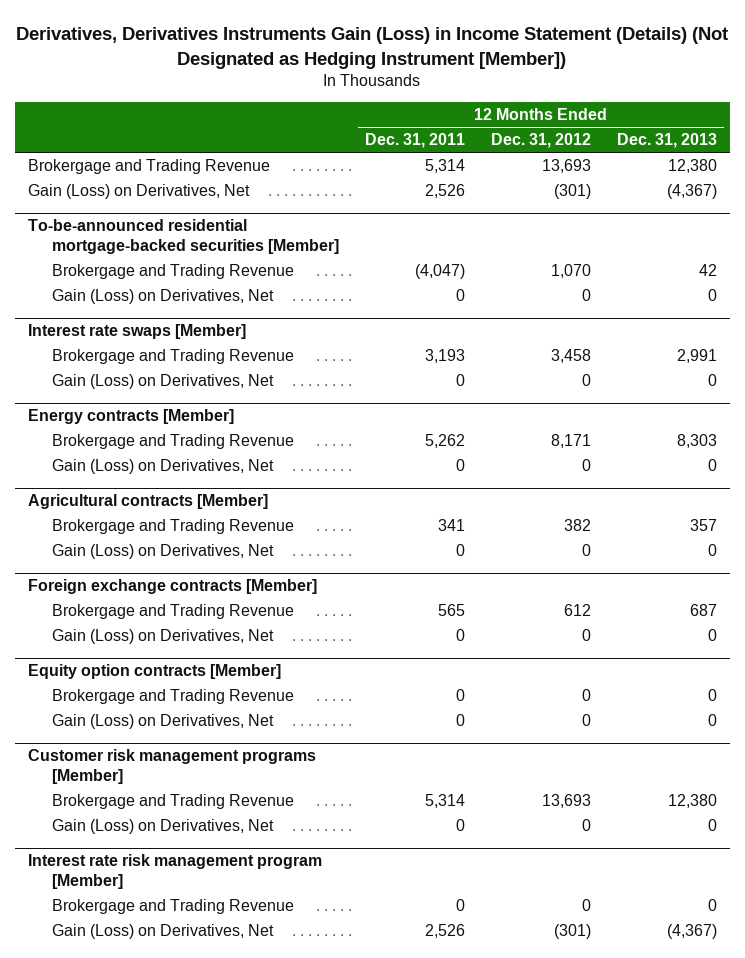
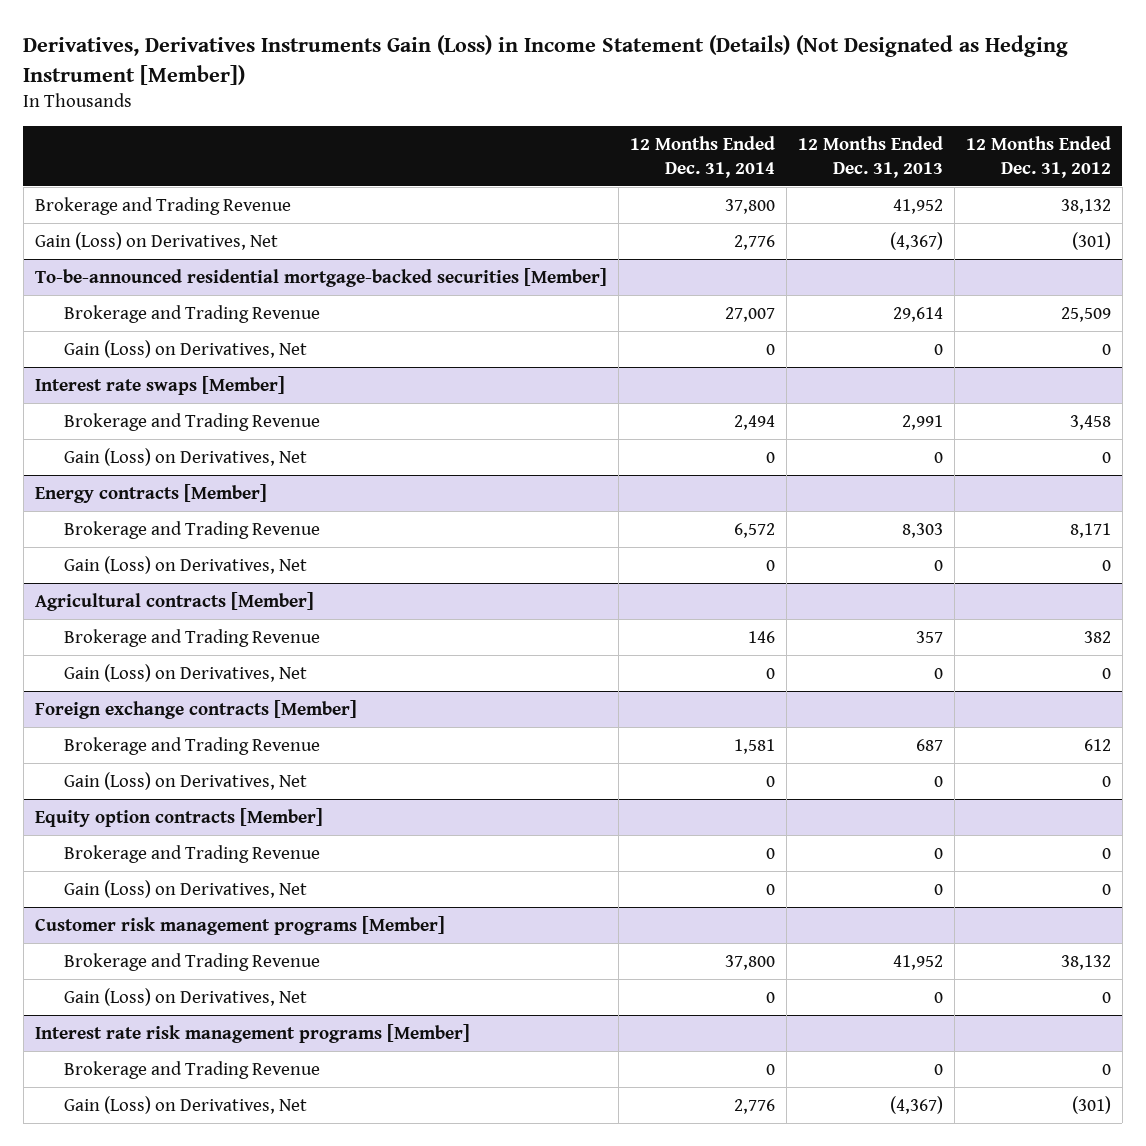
- | 12 Months Ended Dec. 31, 2011 | 12 Months Ended Dec. 31, 2012 | 12 Months Ended Dec. 31, 2013
+ | 12 Months Ended Dec. 31, 2014 | 12 Months Ended Dec. 31, 2013 | 12 Months Ended Dec. 31, 2012
- Brokergage and Trading Revenue | 5,314 | 13,693 | 12,380
+ Brokerage and Trading Revenue | 37,800 | 41,952 | 38,132
@ To-be-announced residential mortgage-backed securities [Member]
- Brokergage and Trading Revenue | (4,047) | 1,070 | 42
+ Brokerage and Trading Revenue | 27,007 | 29,614 | 25,509
@ Interest rate swaps [Member]
- Brokergage and Trading Revenue | 3,193 | 3,458 | 2,991
+ Brokerage and Trading Revenue | 2,494 | 2,991 | 3,458
@ Energy contracts [Member]
- Brokergage and Trading Revenue | 5,262 | 8,171 | 8,303
+ Brokerage and Trading Revenue | 6,572 | 8,303 | 8,171
@ Agricultural contracts [Member]
- Brokergage and Trading Revenue | 341 | 382 | 357
+ Brokerage and Trading Revenue | 146 | 357 | 382
@ Foreign exchange contracts [Member]
- Brokergage and Trading Revenue | 565 | 612 | 687
+ Brokerage and Trading Revenue | 1,581 | 687 | 612
@ Equity option contracts [Member]
- Brokergage and Trading Revenue | 0 | 0 | 0
+ Brokerage and Trading Revenue | 0 | 0 | 0
@ Customer risk management programs [Member]
- Brokergage and Trading Revenue | 5,314 | 13,693 | 12,380
+ Brokerage and Trading Revenue | 37,800 | 41,952 | 38,132
- Interest rate risk management program [Member]
- Brokergage and Trading Revenue | 0 | 0 | 0
+ Interest rate risk management programs [Member]
+ Brokerage and Trading Revenue | 0 | 0 | 0

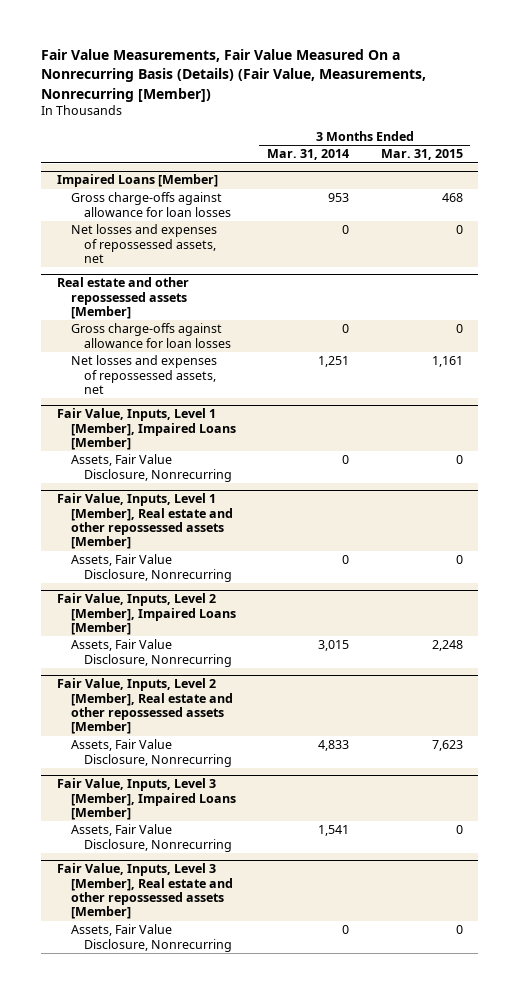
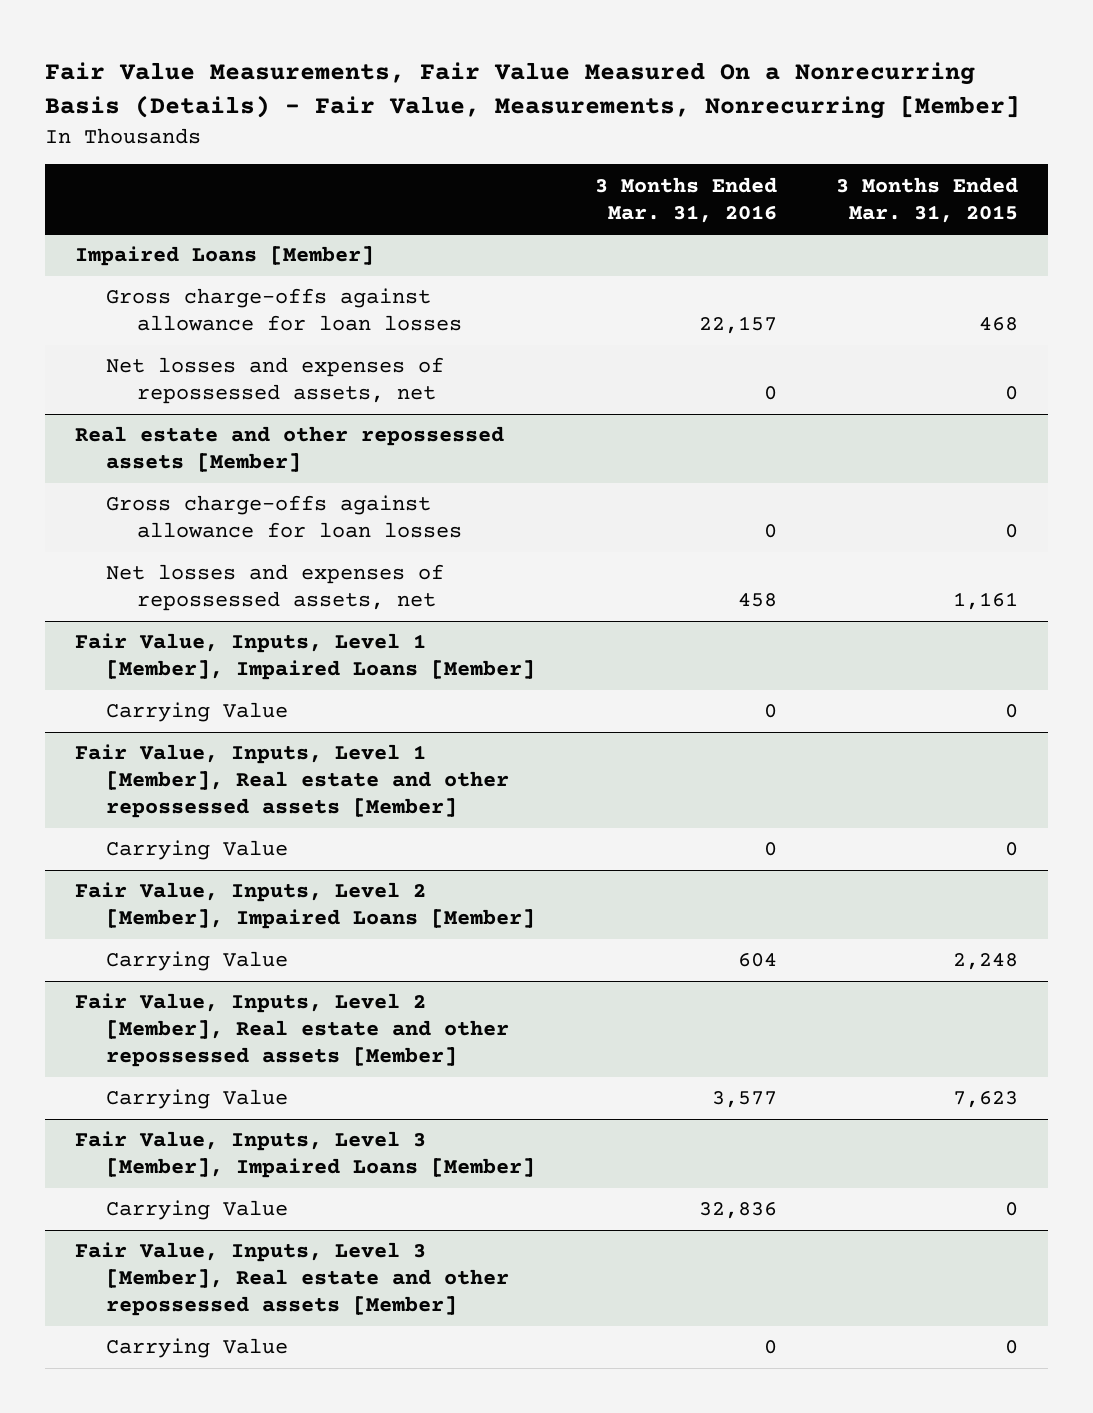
- Fair Value Measurements, Fair Value Measured On a Nonrecurring Basis (Details) (Fair Value, Measurements, Nonrecurring [Member])
+ Fair Value Measurements, Fair Value Measured On a Nonrecurring Basis (Details) - Fair Value, Measurements, Nonrecurring [Member]
- | 3 Months Ended Mar. 31, 2014 | 3 Months Ended Mar. 31, 2015
+ | 3 Months Ended Mar. 31, 2016 | 3 Months Ended Mar. 31, 2015
@ Fair Value, Inputs, Level 1 [Member], Impaired Loans [Member]
- Assets, Fair Value Disclosure, Nonrecurring | 0 | 0
+ Carrying Value | 0 | 0
@ Fair Value, Inputs, Level 1 [Member], Real estate and other repossessed assets [Member]
- Assets, Fair Value Disclosure, Nonrecurring | 0 | 0
+ Carrying Value | 0 | 0
@ Fair Value, Inputs, Level 2 [Member], Impaired Loans [Member]
- Assets, Fair Value Disclosure, Nonrecurring | 3,015 | 2,248
+ Carrying Value | 604 | 2,248
@ Fair Value, Inputs, Level 2 [Member], Real estate and other repossessed assets [Member]
- Assets, Fair Value Disclosure, Nonrecurring | 4,833 | 7,623
+ Carrying Value | 3,577 | 7,623
@ Fair Value, Inputs, Level 3 [Member], Impaired Loans [Member]
- Assets, Fair Value Disclosure, Nonrecurring | 1,541 | 0
+ Carrying Value | 32,836 | 0
@ Fair Value, Inputs, Level 3 [Member], Real estate and other repossessed assets [Member]
- Assets, Fair Value Disclosure, Nonrecurring | 0 | 0
+ Carrying Value | 0 | 0

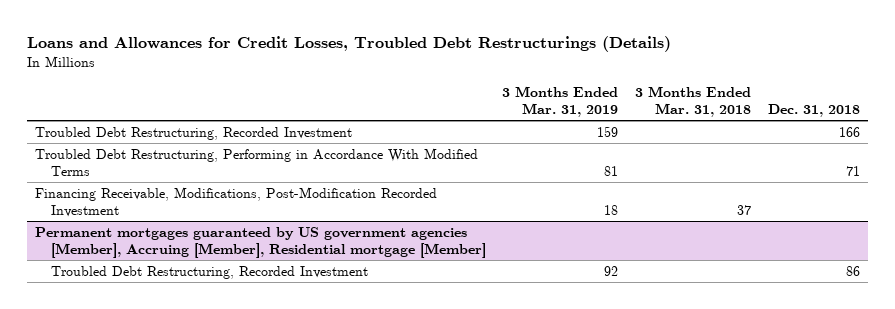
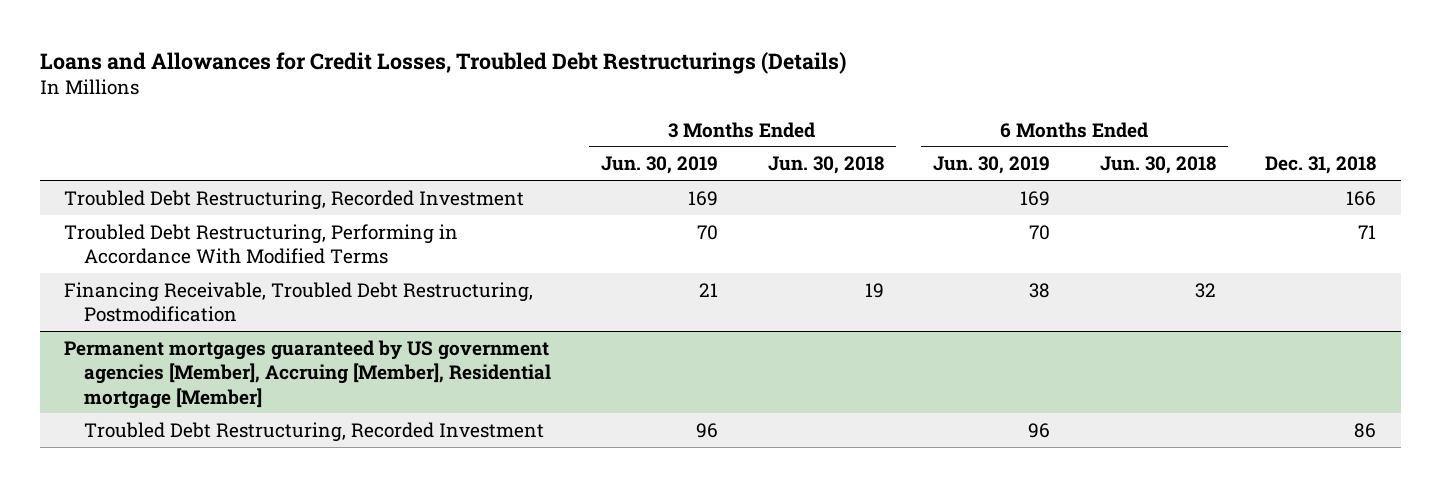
- | 3 Months Ended Mar. 31, 2019 | 3 Months Ended Mar. 31, 2018 | Dec. 31, 2018
+ | 3 Months Ended Jun. 30, 2019 | 3 Months Ended Jun. 30, 2018 | 6 Months Ended Jun. 30, 2019 | 6 Months Ended Jun. 30, 2018 | Dec. 31, 2018
- Financing Receivable, Modifications, Post-Modification Recorded Investment | 18 | 37 |
+ Financing Receivable, Troubled Debt Restructuring, Postmodification | 21 | 19 | 38 | 32 |

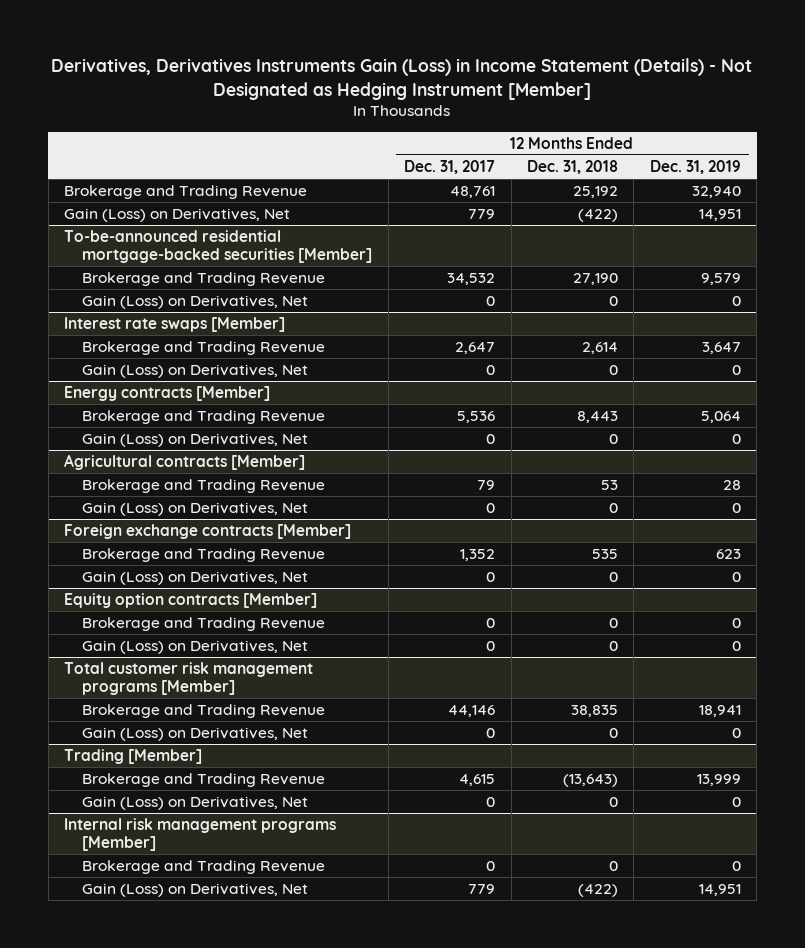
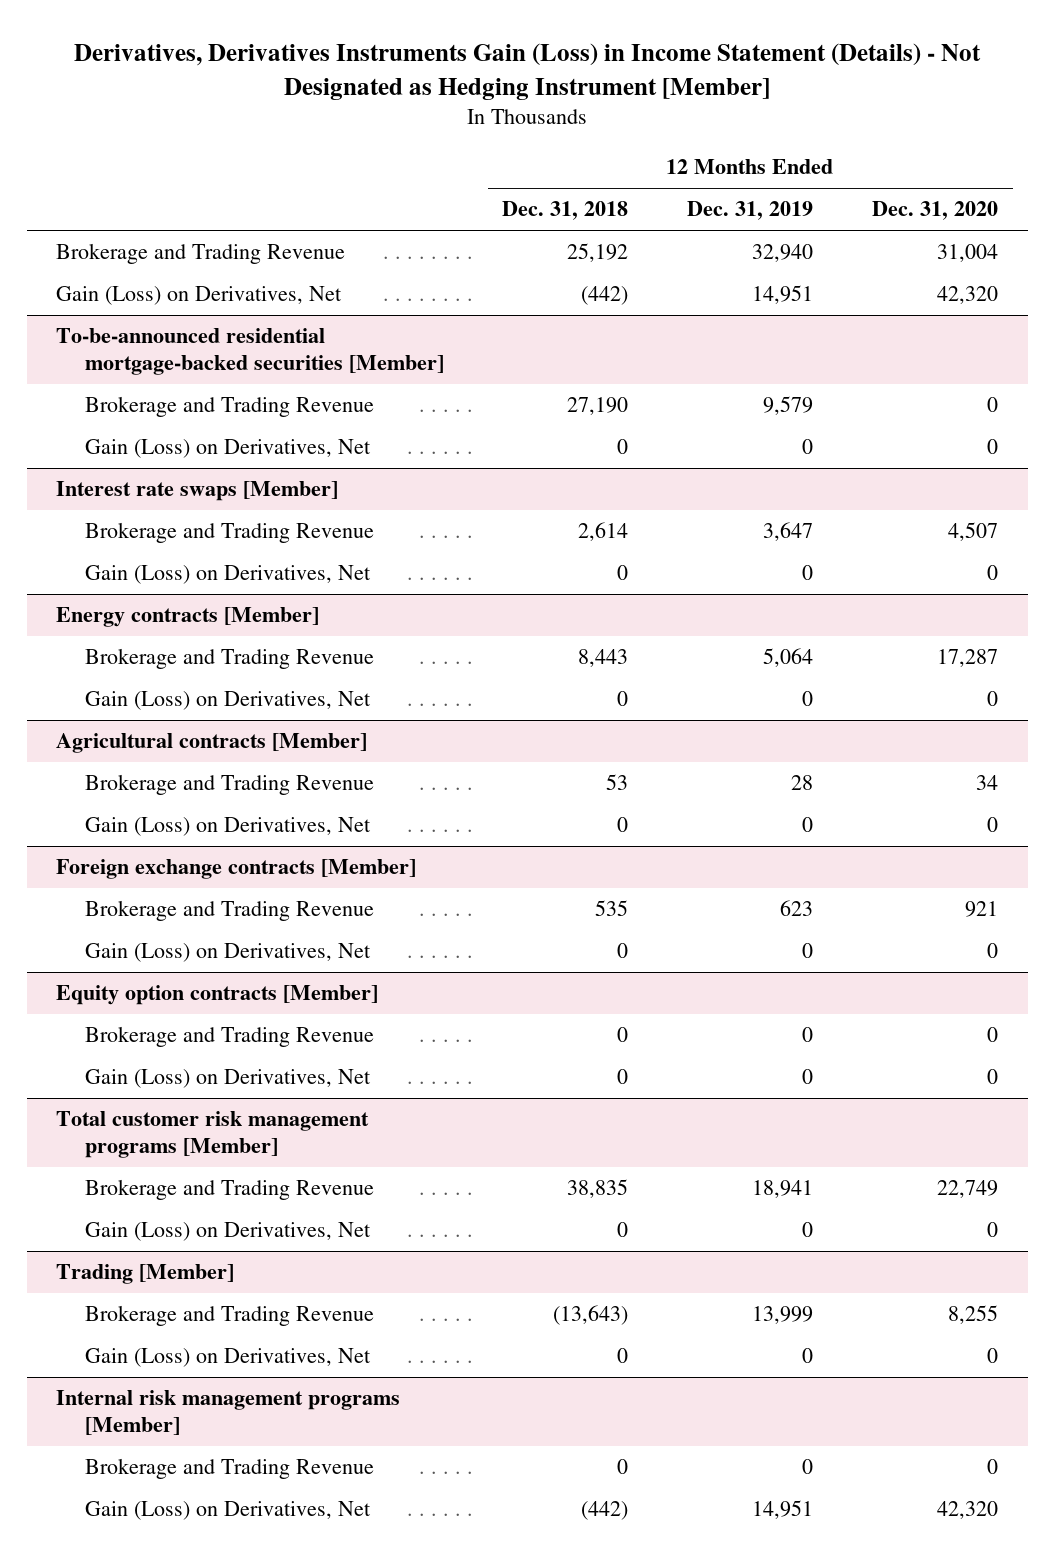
- | 12 Months Ended Dec. 31, 2017 | 12 Months Ended Dec. 31, 2018 | 12 Months Ended Dec. 31, 2019
+ | 12 Months Ended Dec. 31, 2018 | 12 Months Ended Dec. 31, 2019 | 12 Months Ended Dec. 31, 2020
- Gain (Loss) on Derivatives, Net | 779 | (422) | 14,951
+ Gain (Loss) on Derivatives, Net | (442) | 14,951 | 42,320
@ Internal risk management programs [Member]
- Gain (Loss) on Derivatives, Net | 779 | (422) | 14,951
+ Gain (Loss) on Derivatives, Net | (442) | 14,951 | 42,320

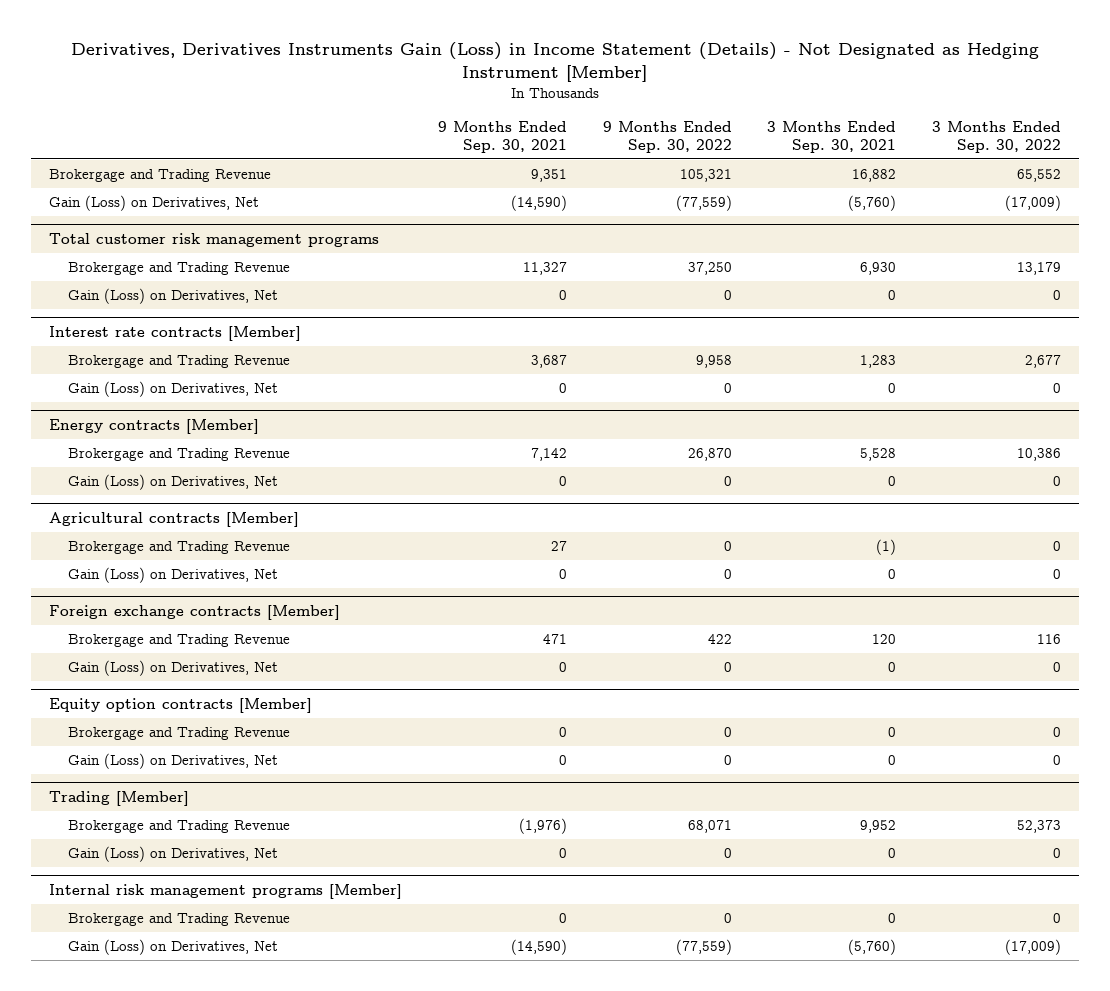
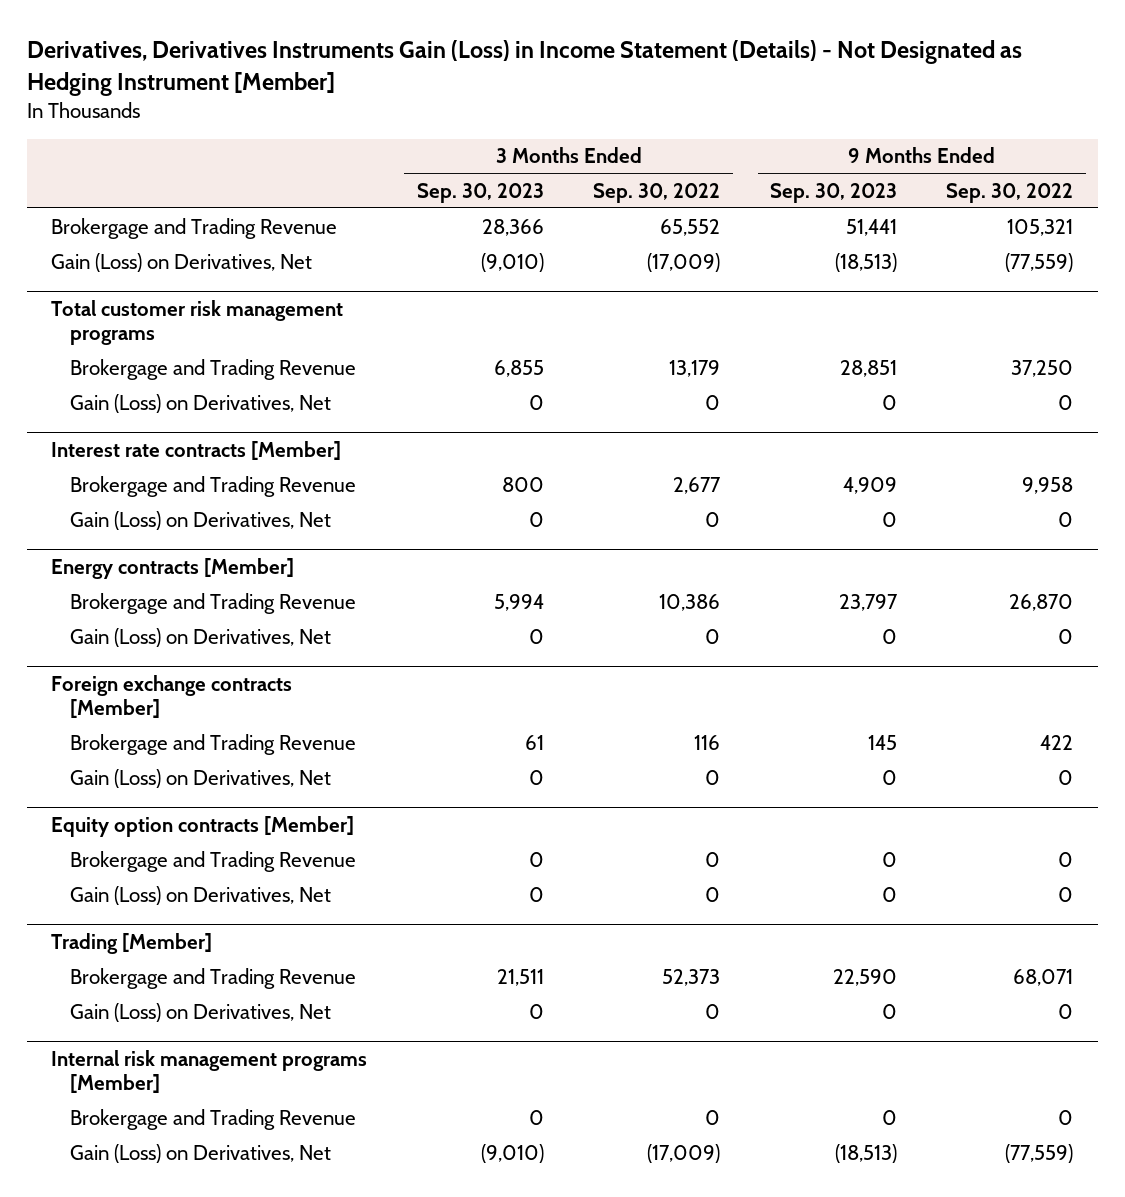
- | 9 Months Ended Sep. 30, 2021 | 9 Months Ended Sep. 30, 2022 | 3 Months Ended Sep. 30, 2021 | 3 Months Ended Sep. 30, 2022
+ | 3 Months Ended Sep. 30, 2023 | 3 Months Ended Sep. 30, 2022 | 9 Months Ended Sep. 30, 2023 | 9 Months Ended Sep. 30, 2022
- Agricultural contracts [Member]
- Brokergage and Trading Revenue | 27 | 0 | (1) | 0
- Gain (Loss) on Derivatives, Net | 0 | 0 | 0 | 0

